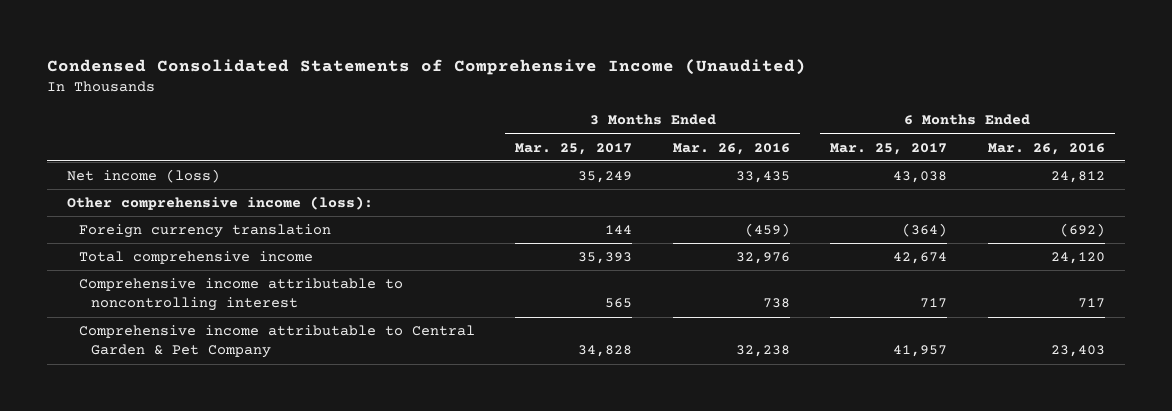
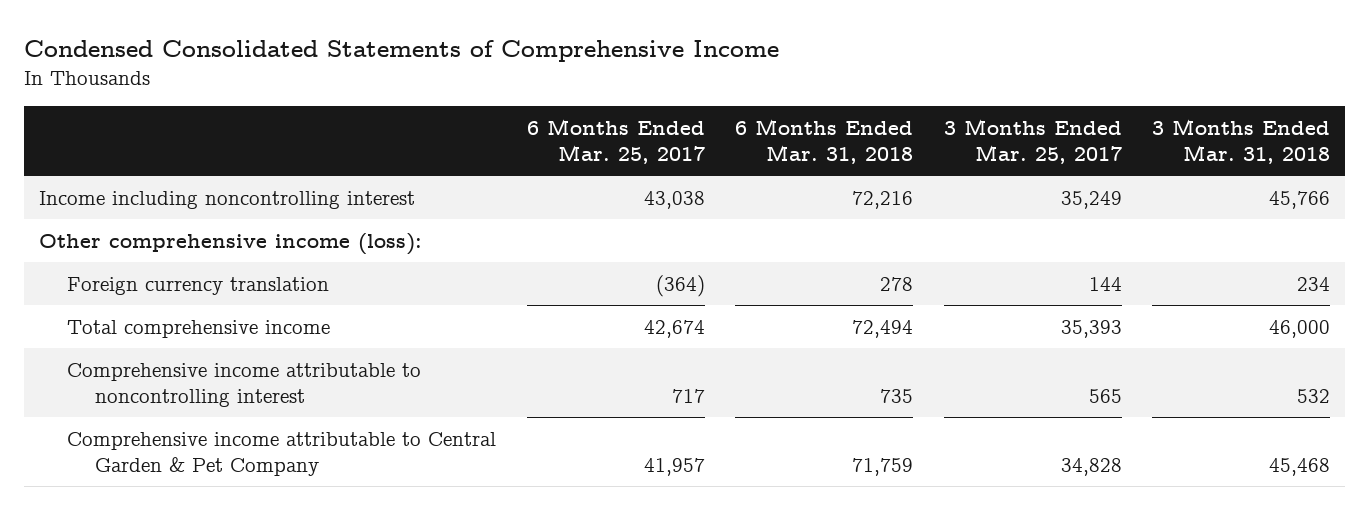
- Condensed Consolidated Statements of Comprehensive Income (Unaudited)
+ Condensed Consolidated Statements of Comprehensive Income
- | 3 Months Ended Mar. 25, 2017 | 3 Months Ended Mar. 26, 2016 | 6 Months Ended Mar. 25, 2017 | 6 Months Ended Mar. 26, 2016
+ | 6 Months Ended Mar. 25, 2017 | 6 Months Ended Mar. 31, 2018 | 3 Months Ended Mar. 25, 2017 | 3 Months Ended Mar. 31, 2018
- Net income (loss) | 35,249 | 33,435 | 43,038 | 24,812
+ Income including noncontrolling interest | 43,038 | 72,216 | 35,249 | 45,766

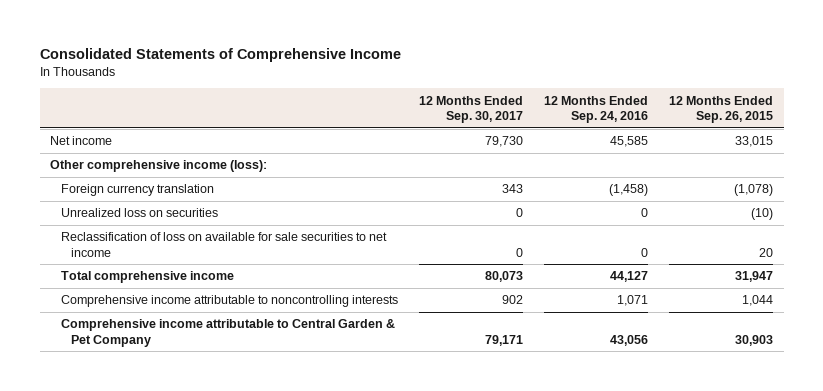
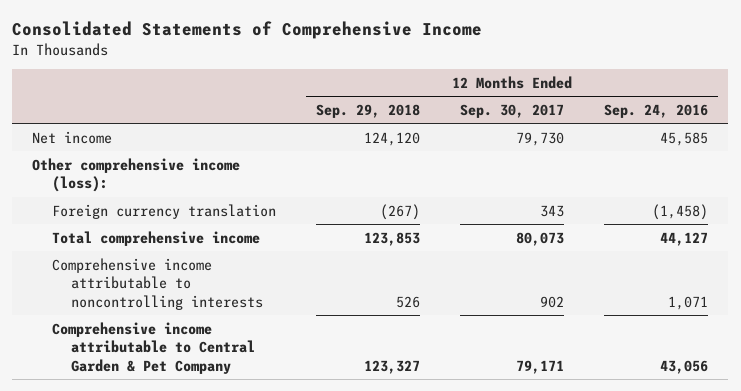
- | 12 Months Ended Sep. 30, 2017 | 12 Months Ended Sep. 24, 2016 | 12 Months Ended Sep. 26, 2015
+ | 12 Months Ended Sep. 29, 2018 | 12 Months Ended Sep. 30, 2017 | 12 Months Ended Sep. 24, 2016
- Unrealized loss on securities | 0 | 0 | (10)
- Reclassification of loss on available for sale securities to net income | 0 | 0 | 20

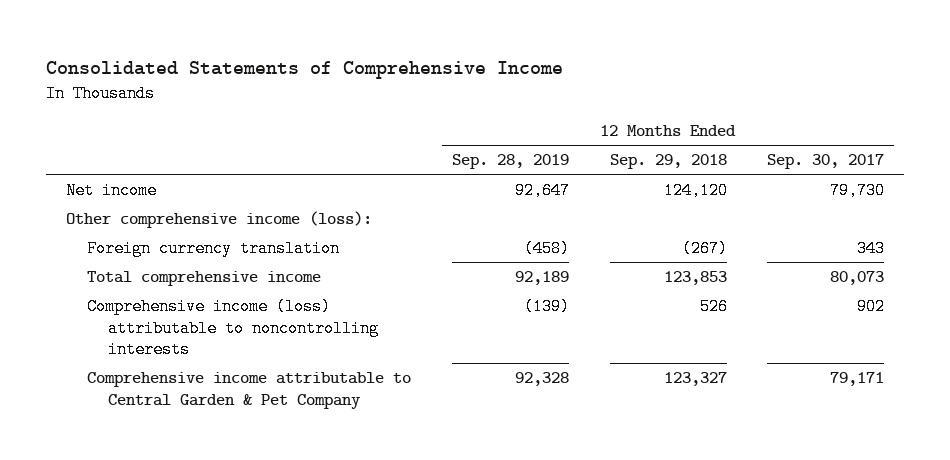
- | 12 Months Ended Sep. 29, 2018 | 12 Months Ended Sep. 30, 2017 | 12 Months Ended Sep. 24, 2016
+ | 12 Months Ended Sep. 28, 2019 | 12 Months Ended Sep. 29, 2018 | 12 Months Ended Sep. 30, 2017
- Comprehensive income attributable to noncontrolling interests | 526 | 902 | 1,071
+ Comprehensive income (loss) attributable to noncontrolling interests | (139) | 526 | 902

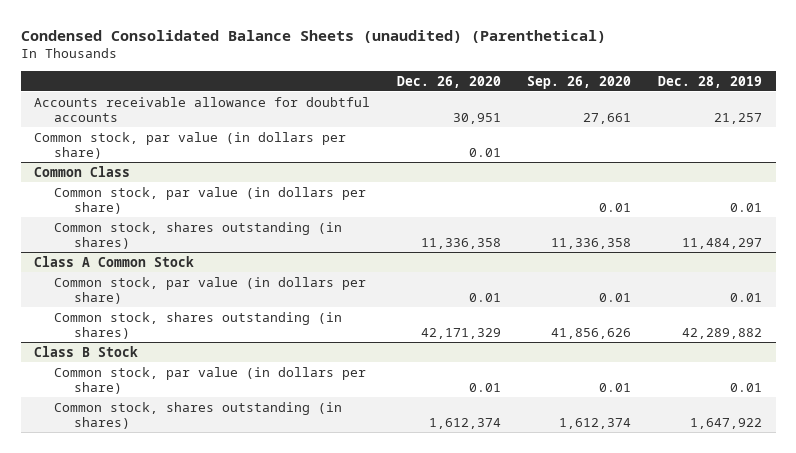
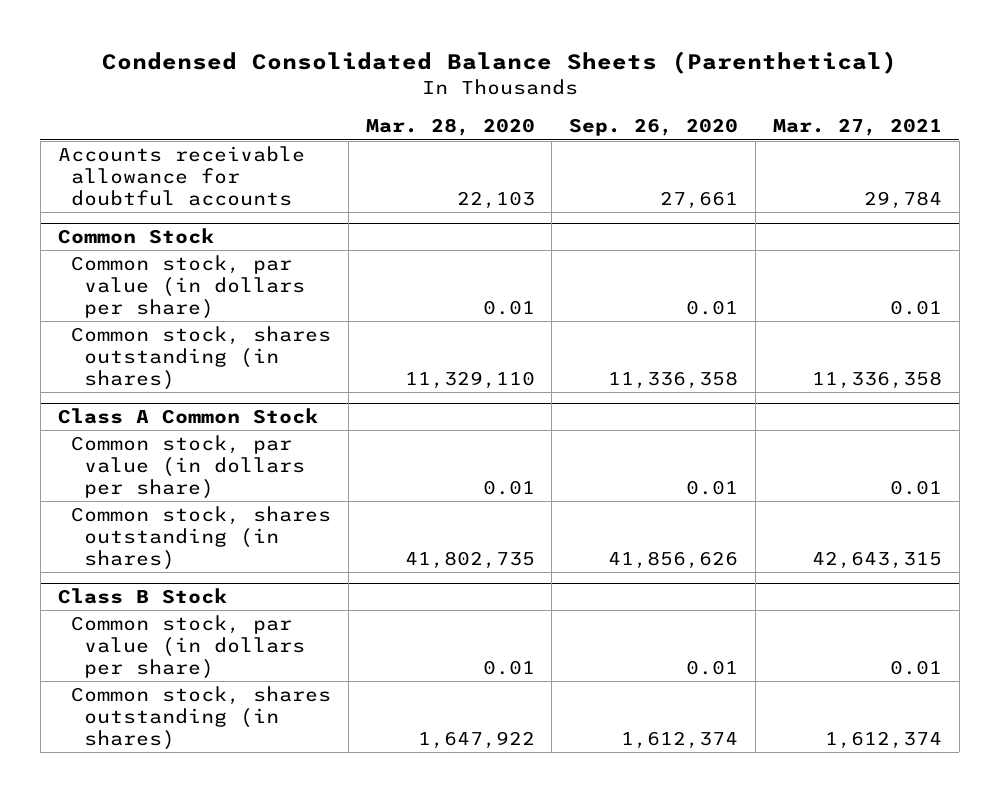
- Condensed Consolidated Balance Sheets (unaudited) (Parenthetical)
+ Condensed Consolidated Balance Sheets (Parenthetical)
- | Dec. 26, 2020 | Sep. 26, 2020 | Dec. 28, 2019
+ | Mar. 28, 2020 | Sep. 26, 2020 | Mar. 27, 2021
- Common stock, par value (in dollars per share) | 0.01 | |
- Common Class
+ Common Stock

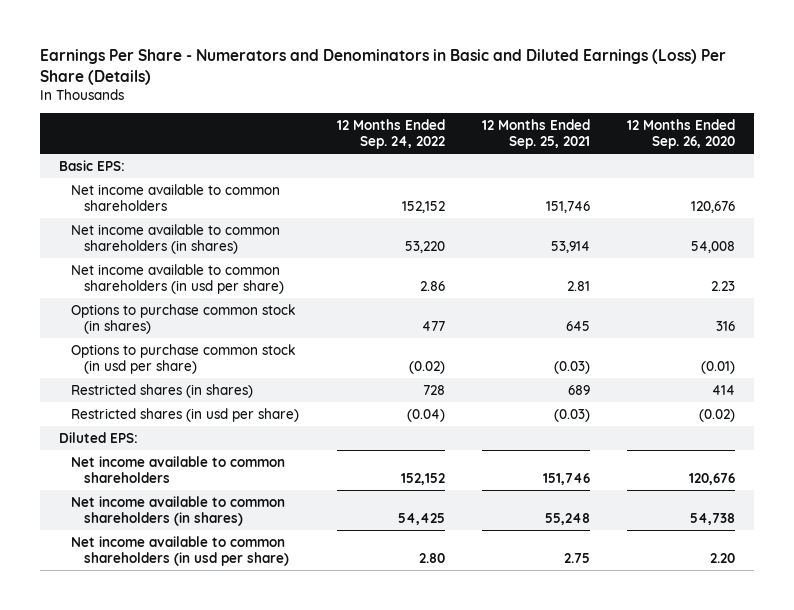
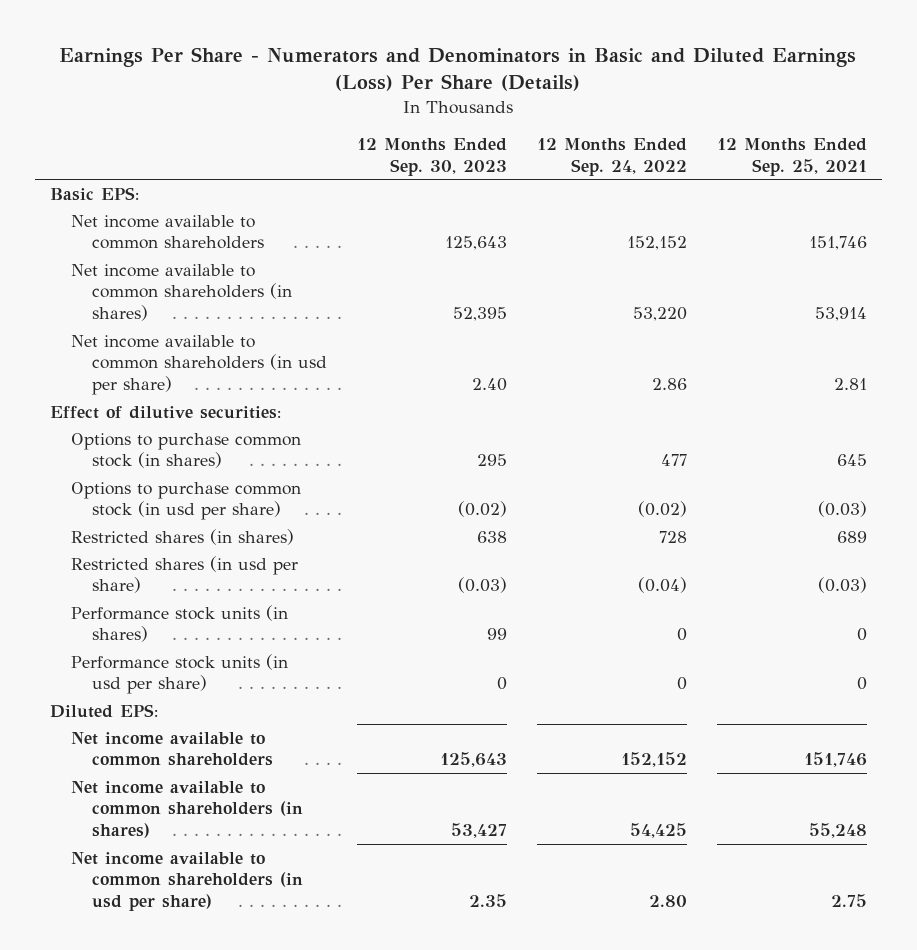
- | 12 Months Ended Sep. 24, 2022 | 12 Months Ended Sep. 25, 2021 | 12 Months Ended Sep. 26, 2020
+ | 12 Months Ended Sep. 30, 2023 | 12 Months Ended Sep. 24, 2022 | 12 Months Ended Sep. 25, 2021
+ Effect of dilutive securities:
+ Performance stock units (in shares) | 99 | 0 | 0
+ Performance stock units (in usd per share) | 0 | 0 | 0

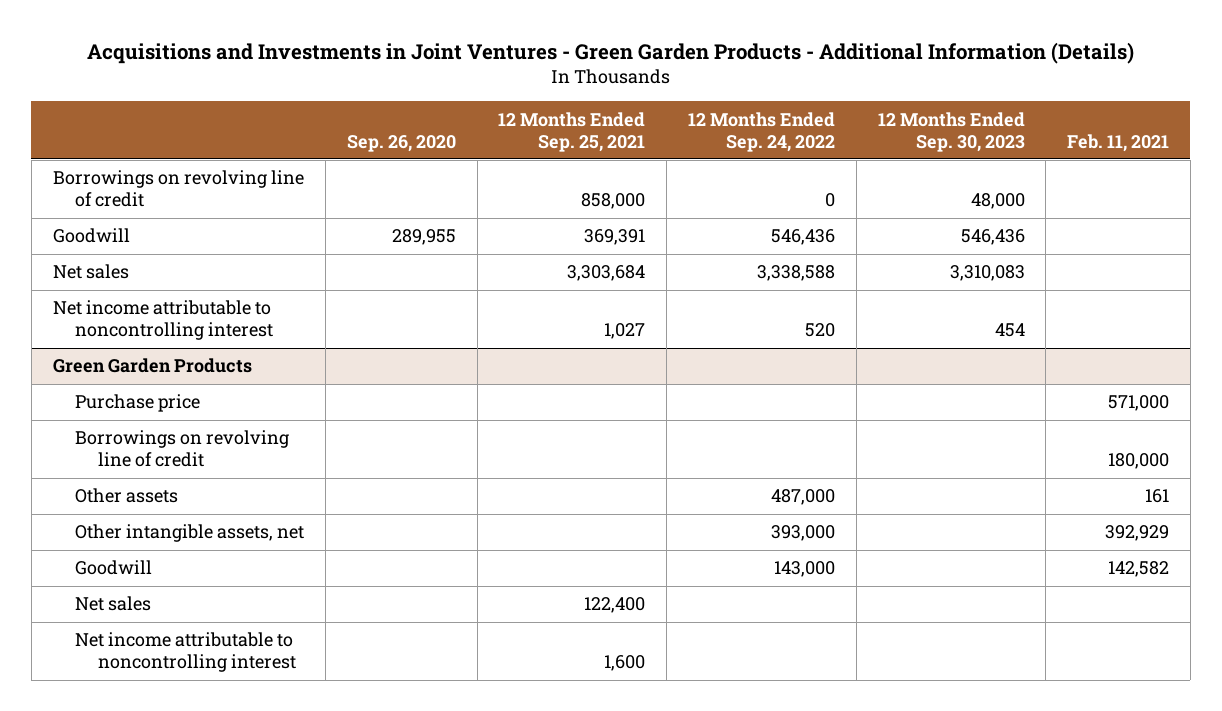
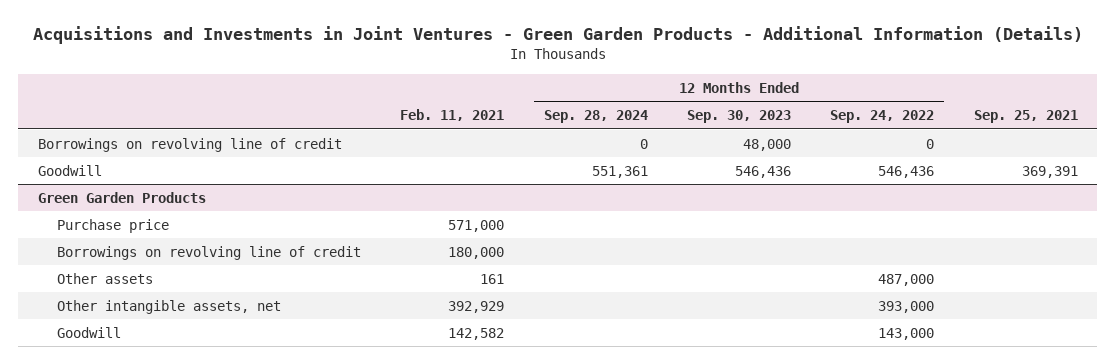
- | Sep. 26, 2020 | 12 Months Ended Sep. 25, 2021 | 12 Months Ended Sep. 24, 2022 | 12 Months Ended Sep. 30, 2023 | Feb. 11, 2021
+ | Feb. 11, 2021 | 12 Months Ended Sep. 28, 2024 | 12 Months Ended Sep. 30, 2023 | 12 Months Ended Sep. 24, 2022 | Sep. 25, 2021
- Net sales | | 3,303,684 | 3,338,588 | 3,310,083 |
- Net income attributable to noncontrolling interest | | 1,027 | 520 | 454 |
@ Green Garden Products
- Net sales | | 122,400 | | |
- Net income attributable to noncontrolling interest | | 1,600 | | |

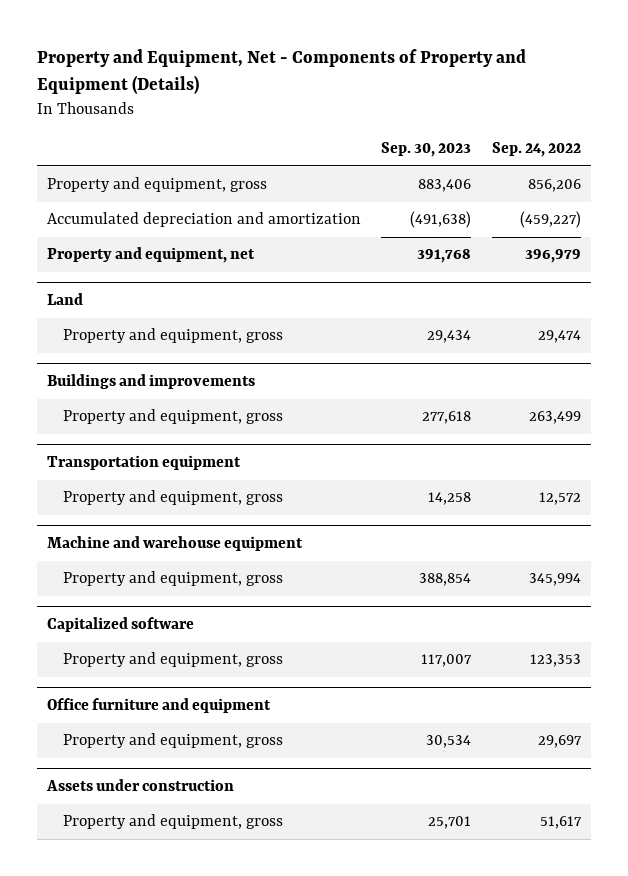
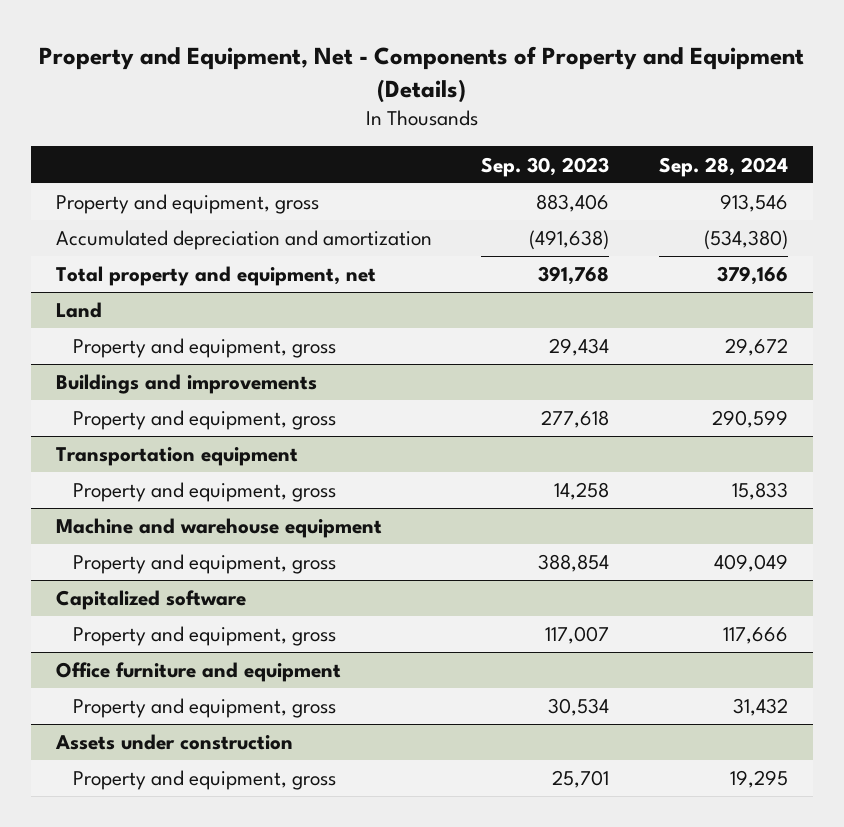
- | Sep. 30, 2023 | Sep. 24, 2022
+ | Sep. 30, 2023 | Sep. 28, 2024
- Property and equipment, net | 391,768 | 396,979
+ Total property and equipment, net | 391,768 | 379,166

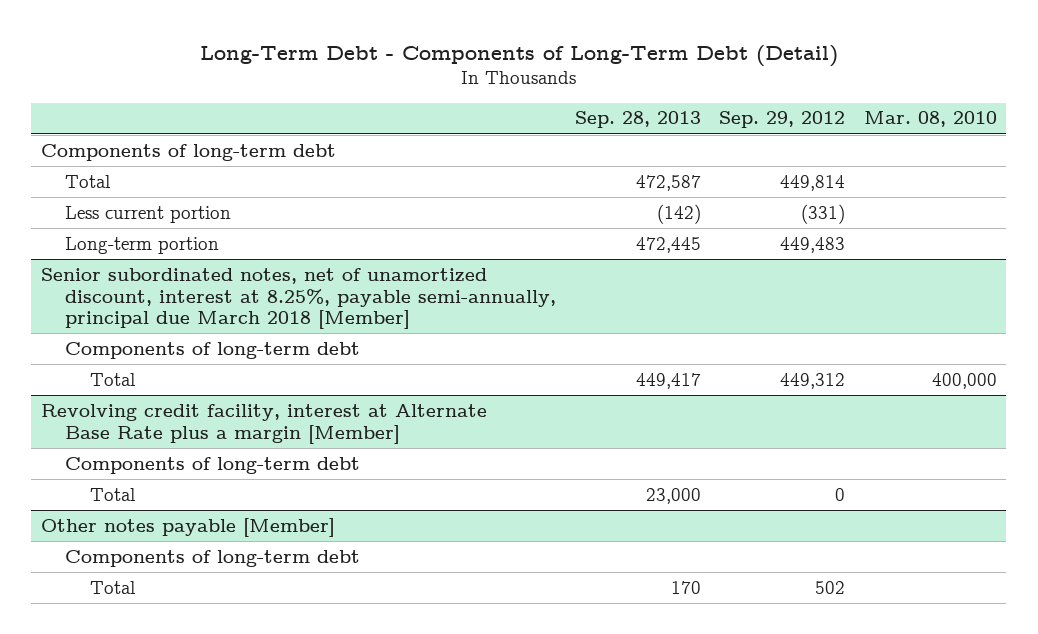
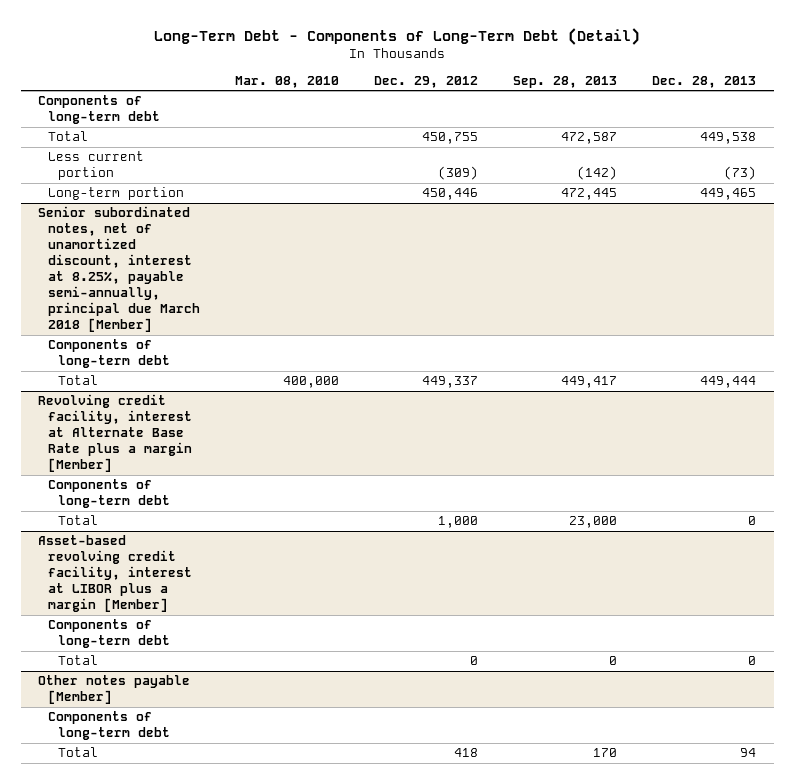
- | Sep. 28, 2013 | Sep. 29, 2012 | Mar. 08, 2010
+ | Mar. 08, 2010 | Dec. 29, 2012 | Sep. 28, 2013 | Dec. 28, 2013
+ Asset-based revolving credit facility, interest at LIBOR plus a margin [Member]
+ Components of long-term debt
+ Total | | 0 | 0 | 0

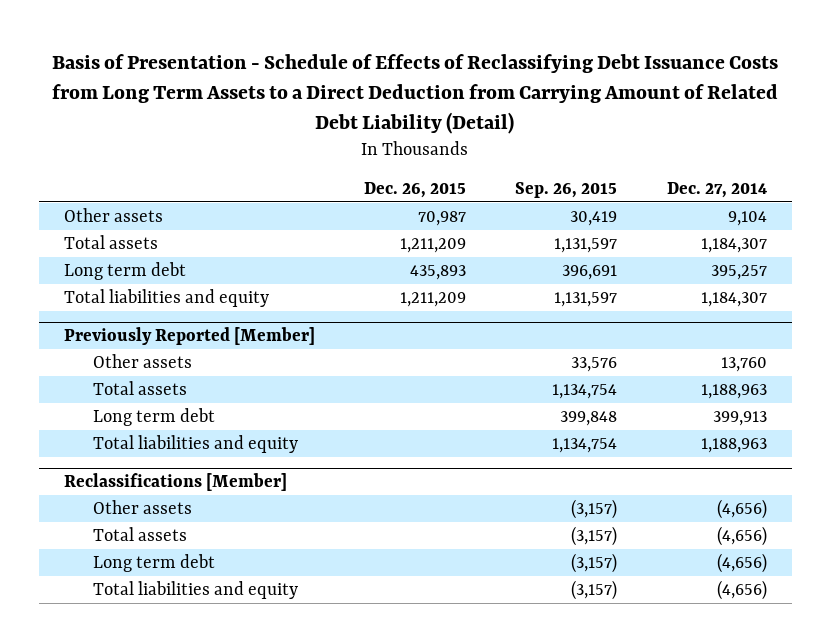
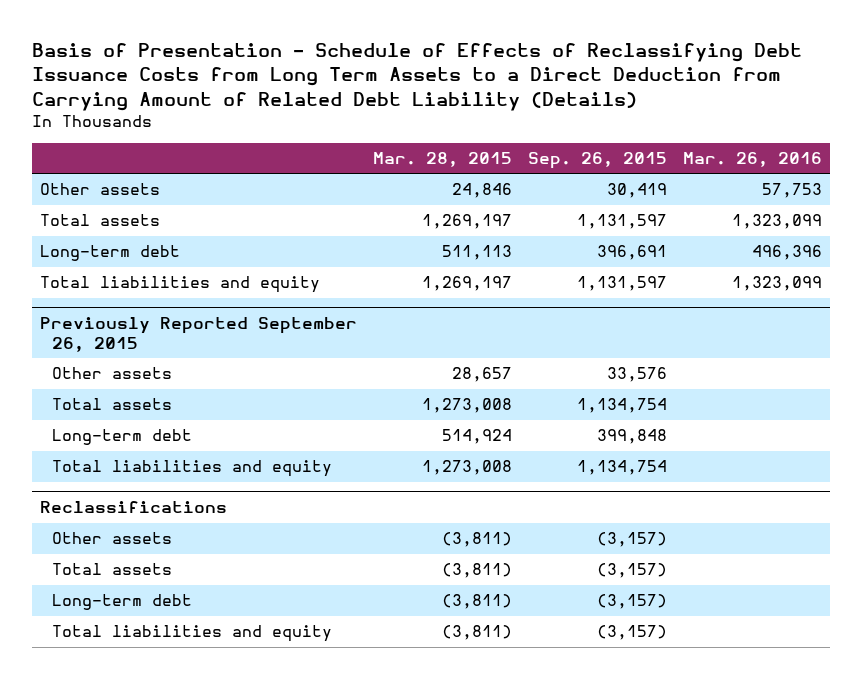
- Basis of Presentation - Schedule of Effects of Reclassifying Debt Issuance Costs from Long Term Assets to a Direct Deduction from Carrying Amount of Related Debt Liability (Detail)
+ Basis of Presentation - Schedule of Effects of Reclassifying Debt Issuance Costs from Long Term Assets to a Direct Deduction from Carrying Amount of Related Debt Liability (Details)
- | Dec. 26, 2015 | Sep. 26, 2015 | Dec. 27, 2014
+ | Mar. 28, 2015 | Sep. 26, 2015 | Mar. 26, 2016
- Long term debt | 435,893 | 396,691 | 395,257
+ Long-term debt | 511,113 | 396,691 | 496,396
- Previously Reported [Member]
+ Previously Reported September 26, 2015
- Long term debt | | 399,848 | 399,913
+ Long-term debt | 514,924 | 399,848 |
- Reclassifications [Member]
+ Reclassifications
- Long term debt | | (3,157) | (4,656)
+ Long-term debt | (3,811) | (3,157) |

